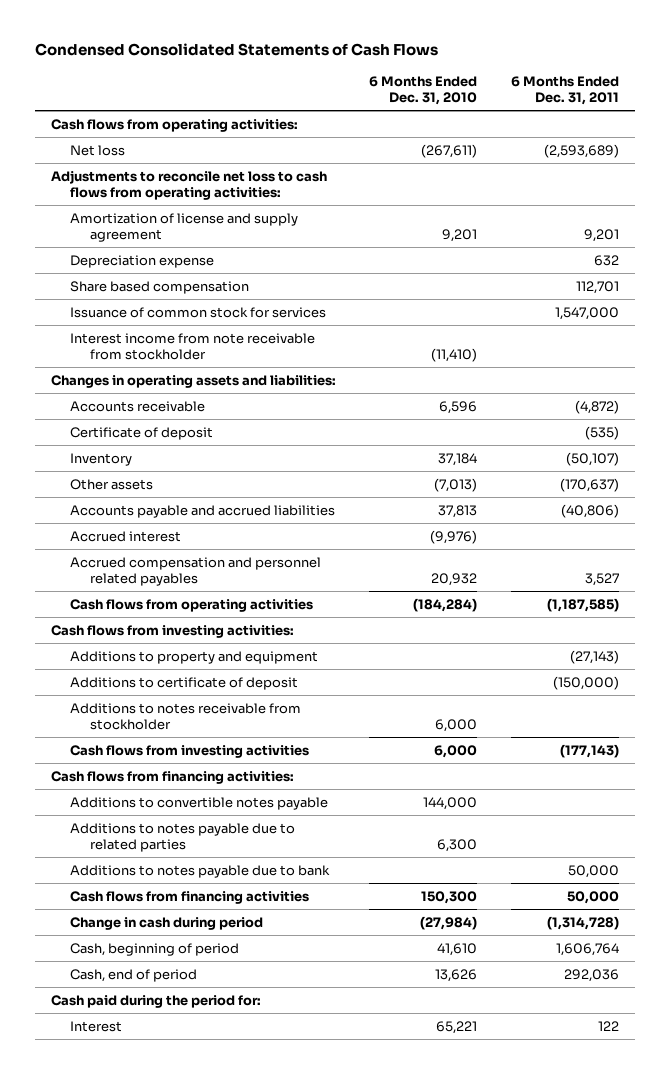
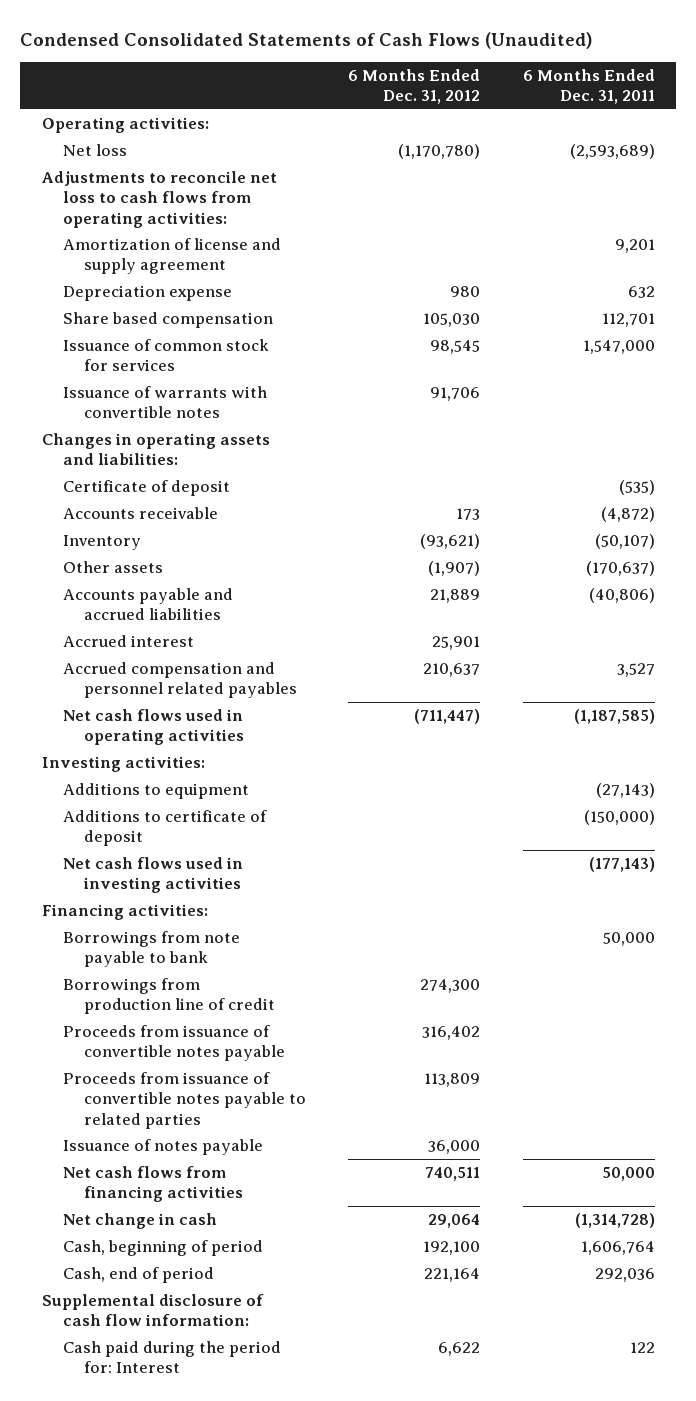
- Condensed Consolidated Statements of Cash Flows
+ Condensed Consolidated Statements of Cash Flows (Unaudited)
- | 6 Months Ended Dec. 31, 2010 | 6 Months Ended Dec. 31, 2011
+ | 6 Months Ended Dec. 31, 2012 | 6 Months Ended Dec. 31, 2011
- Cash flows from operating activities:
+ Operating activities:
- Interest income from note receivable from stockholder | (11,410) |
+ Issuance of warrants with convertible notes | 91,706 |
moved down: Accounts receivable | 173 | (4,872)
- Cash flows from operating activities | (184,284) | (1,187,585)
- Cash flows from investing activities:
- Additions to property and equipment | | (27,143)
+ Net cash flows used in operating activities | (711,447) | (1,187,585)
+ Investing activities:
+ Additions to equipment | | (27,143)
- Additions to notes receivable from stockholder | 6,000 |
- Cash flows from investing activities | 6,000 | (177,143)
- Cash flows from financing activities:
- Additions to convertible notes payable | 144,000 |
- Additions to notes payable due to related parties | 6,300 |
- Additions to notes payable due to bank | | 50,000
- Cash flows from financing activities | 150,300 | 50,000
- Change in cash during period | (27,984) | (1,314,728)
+ Net cash flows used in investing activities | | (177,143)
+ Financing activities:
+ Borrowings from note payable to bank | | 50,000
+ Borrowings from production line of credit | 274,300 |
+ Proceeds from issuance of convertible notes payable | 316,402 |
+ Proceeds from issuance of convertible notes payable to related parties | 113,809 |
+ Issuance of notes payable | 36,000 |
+ Net cash flows from financing activities | 740,511 | 50,000
+ Net change in cash | 29,064 | (1,314,728)
- Cash paid during the period for:
- Interest | 65,221 | 122
+ Supplemental disclosure of cash flow information:
+ Cash paid during the period for: Interest | 6,622 | 122

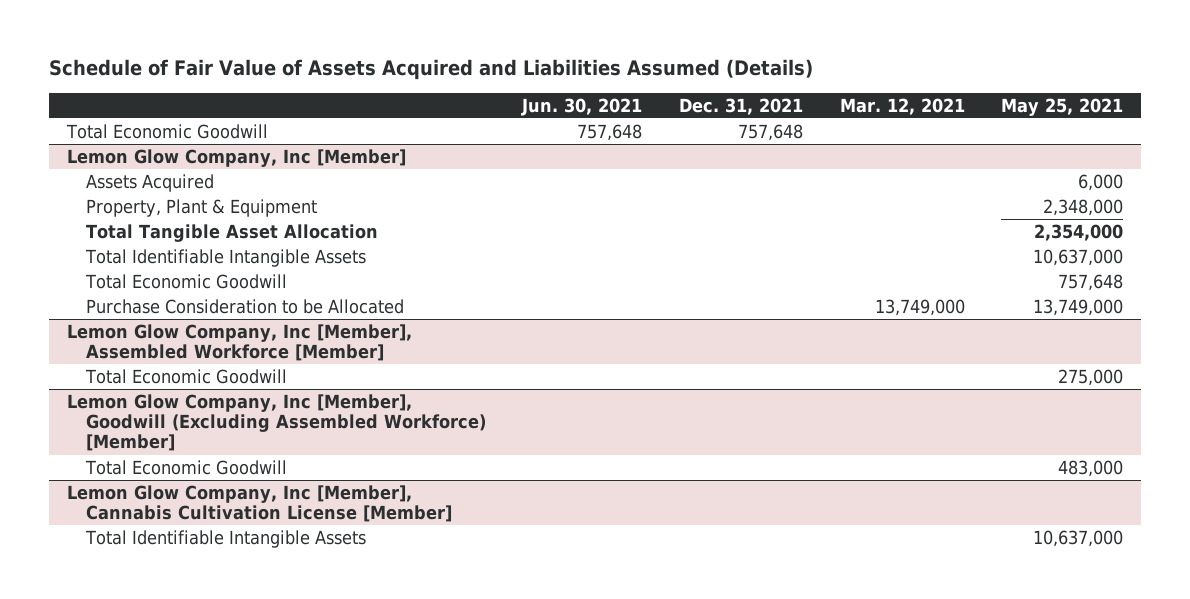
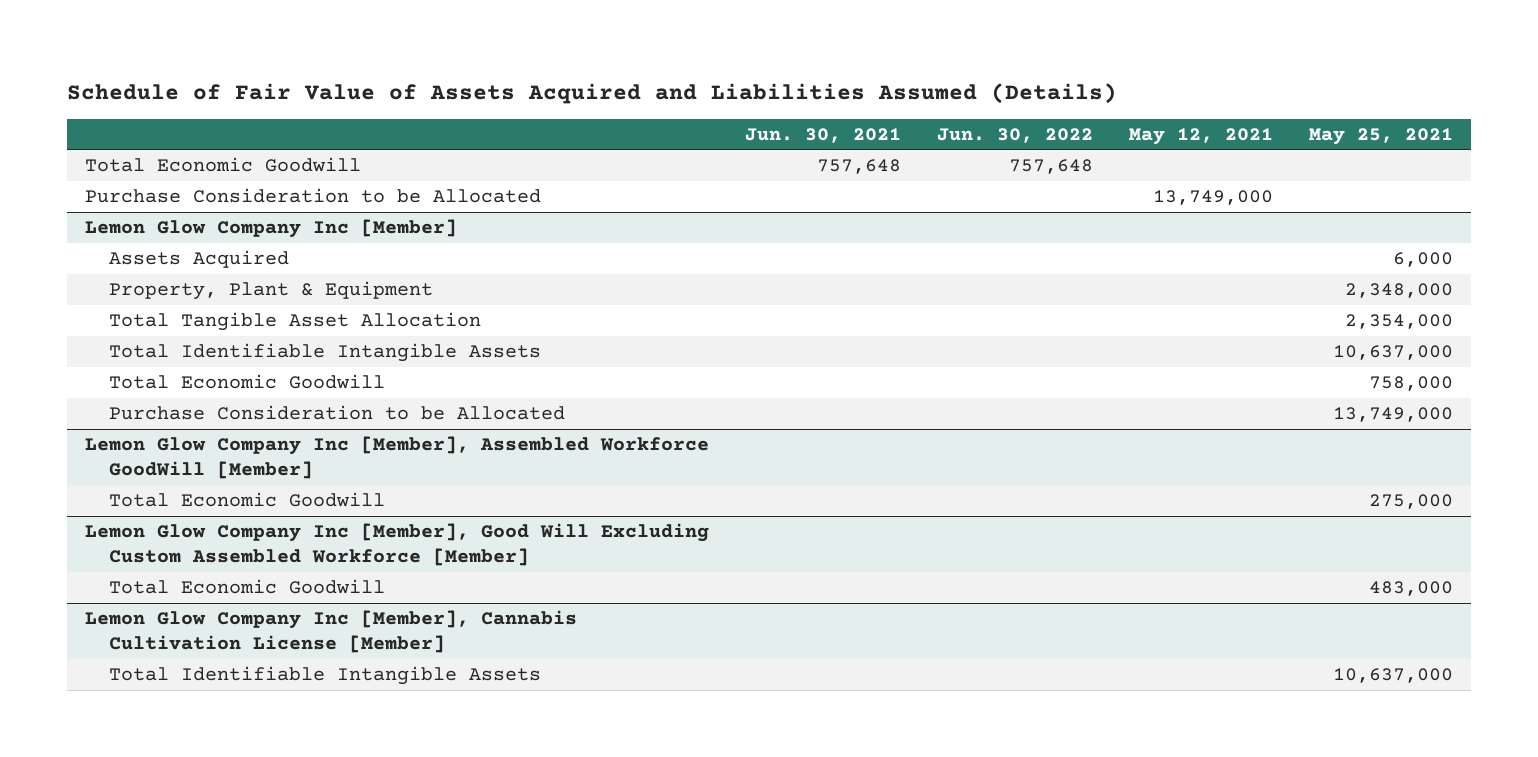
- | Jun. 30, 2021 | Dec. 31, 2021 | Mar. 12, 2021 | May 25, 2021
+ | Jun. 30, 2021 | Jun. 30, 2022 | May 12, 2021 | May 25, 2021
- Lemon Glow Company, Inc [Member]
+ Purchase Consideration to be Allocated | | | 13,749,000 |
+ Lemon Glow Company Inc [Member]
- Total Economic Goodwill | | | | 757,648
+ Total Economic Goodwill | | | | 758,000
- Lemon Glow Company, Inc [Member], Assembled Workforce [Member]
+ Lemon Glow Company Inc [Member], Assembled Workforce GoodWill [Member]
- Lemon Glow Company, Inc [Member], Goodwill (Excluding Assembled Workforce) [Member]
+ Lemon Glow Company Inc [Member], Good Will Excluding Custom Assembled Workforce [Member]
- Lemon Glow Company, Inc [Member], Cannabis Cultivation License [Member]
+ Lemon Glow Company Inc [Member], Cannabis Cultivation License [Member]

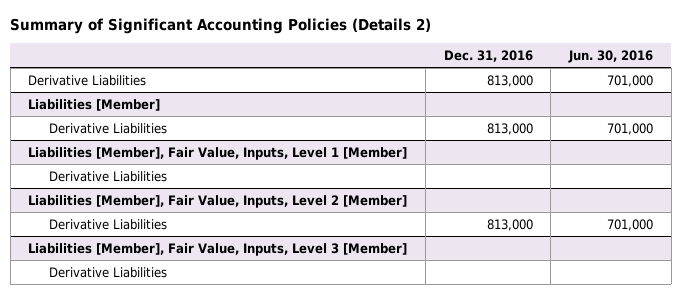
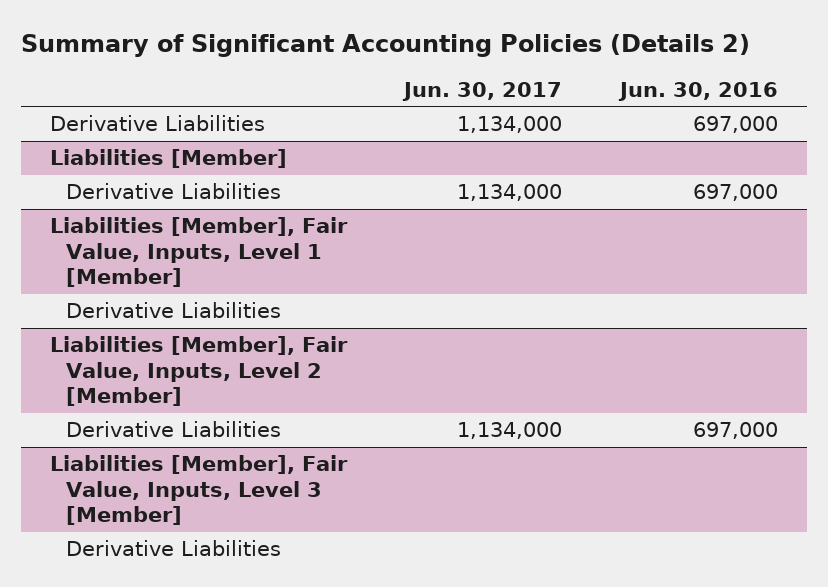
- | Dec. 31, 2016 | Jun. 30, 2016
+ | Jun. 30, 2017 | Jun. 30, 2016
- Derivative Liabilities | 813,000 | 701,000
+ Derivative Liabilities | 1,134,000 | 697,000
@ Liabilities [Member]
- Derivative Liabilities | 813,000 | 701,000
+ Derivative Liabilities | 1,134,000 | 697,000
@ Liabilities [Member], Fair Value, Inputs, Level 2 [Member]
- Derivative Liabilities | 813,000 | 701,000
+ Derivative Liabilities | 1,134,000 | 697,000

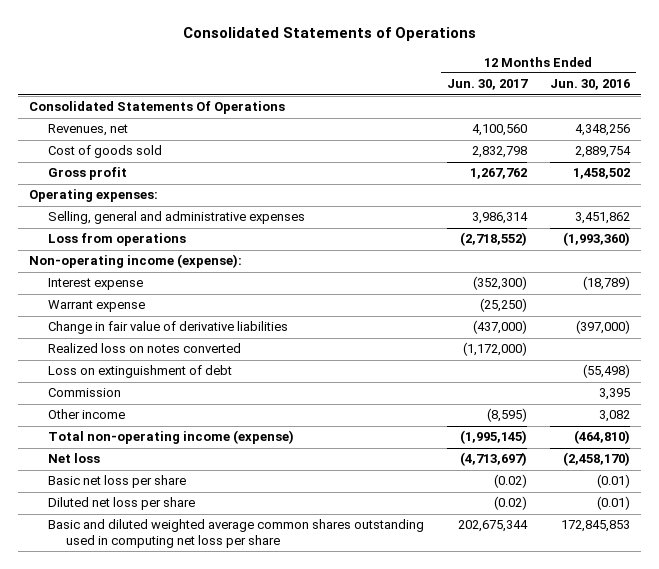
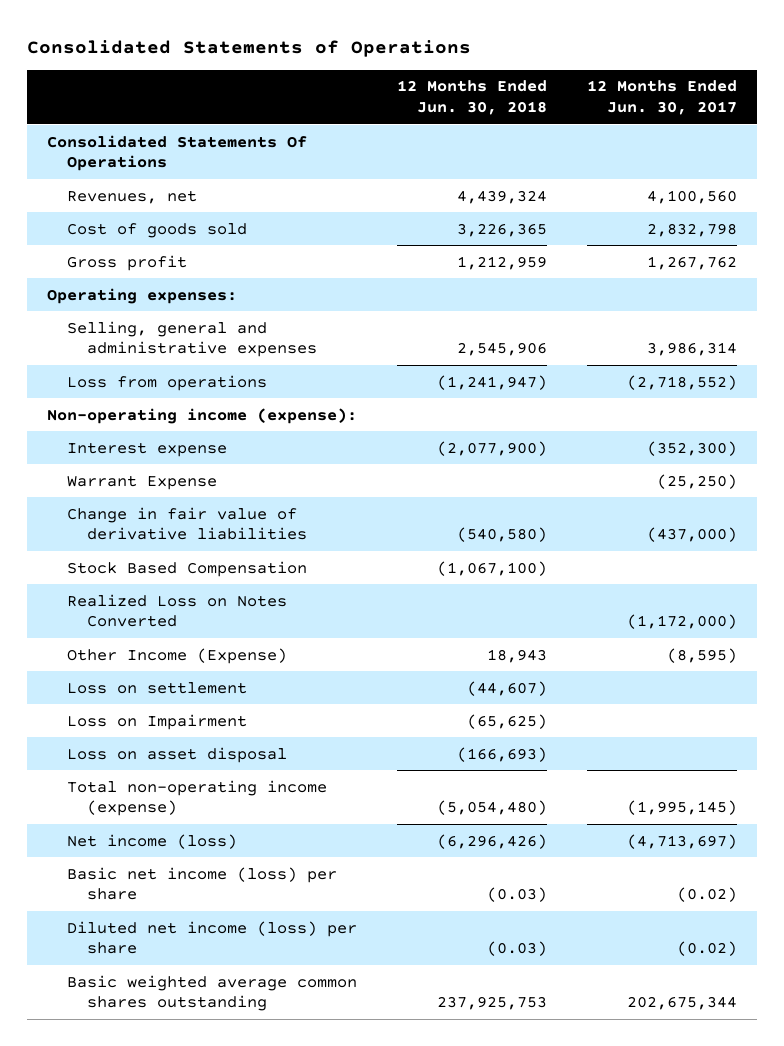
- | 12 Months Ended Jun. 30, 2017 | 12 Months Ended Jun. 30, 2016
+ | 12 Months Ended Jun. 30, 2018 | 12 Months Ended Jun. 30, 2017
- Warrant expense | (25,250) |
+ Warrant Expense | | (25,250)
- Realized loss on notes converted | (1,172,000) |
- Loss on extinguishment of debt | | (55,498)
- Commission | | 3,395
- Other income | (8,595) | 3,082
+ Stock Based Compensation | (1,067,100) |
+ Realized Loss on Notes Converted | | (1,172,000)
+ Other Income (Expense) | 18,943 | (8,595)
+ Loss on settlement | (44,607) |
+ Loss on Impairment | (65,625) |
+ Loss on asset disposal | (166,693) |
- Net loss | (4,713,697) | (2,458,170)
- Basic net loss per share | (0.02) | (0.01)
- Diluted net loss per share | (0.02) | (0.01)
- Basic and diluted weighted average common shares outstanding used in computing net loss per share | 202,675,344 | 172,845,853
+ Net income (loss) | (6,296,426) | (4,713,697)
+ Basic net income (loss) per share | (0.03) | (0.02)
+ Diluted net income (loss) per share | (0.03) | (0.02)
+ Basic weighted average common shares outstanding | 237,925,753 | 202,675,344

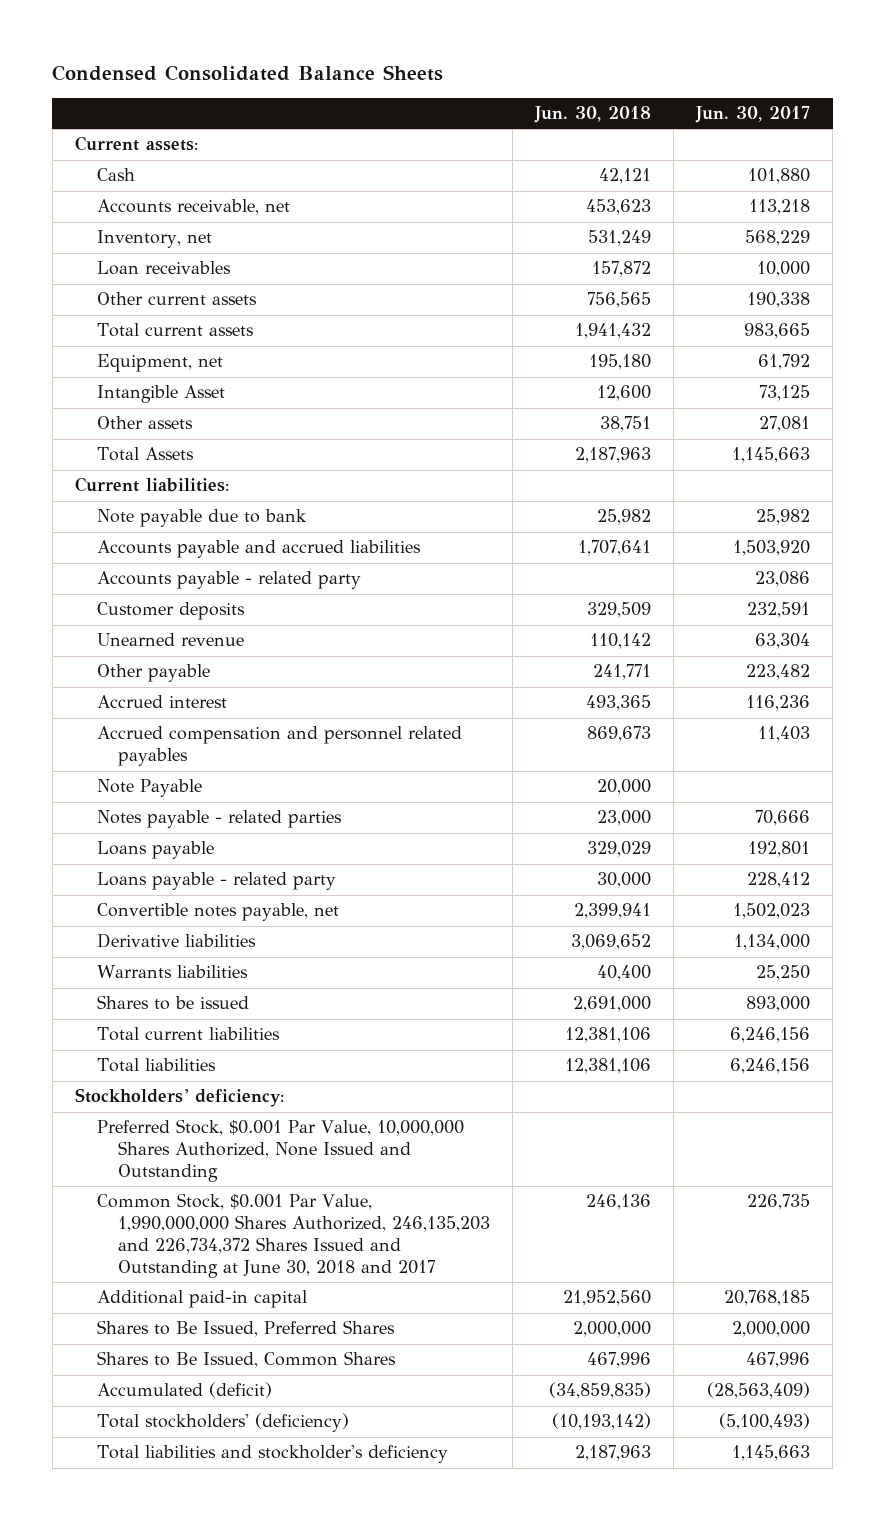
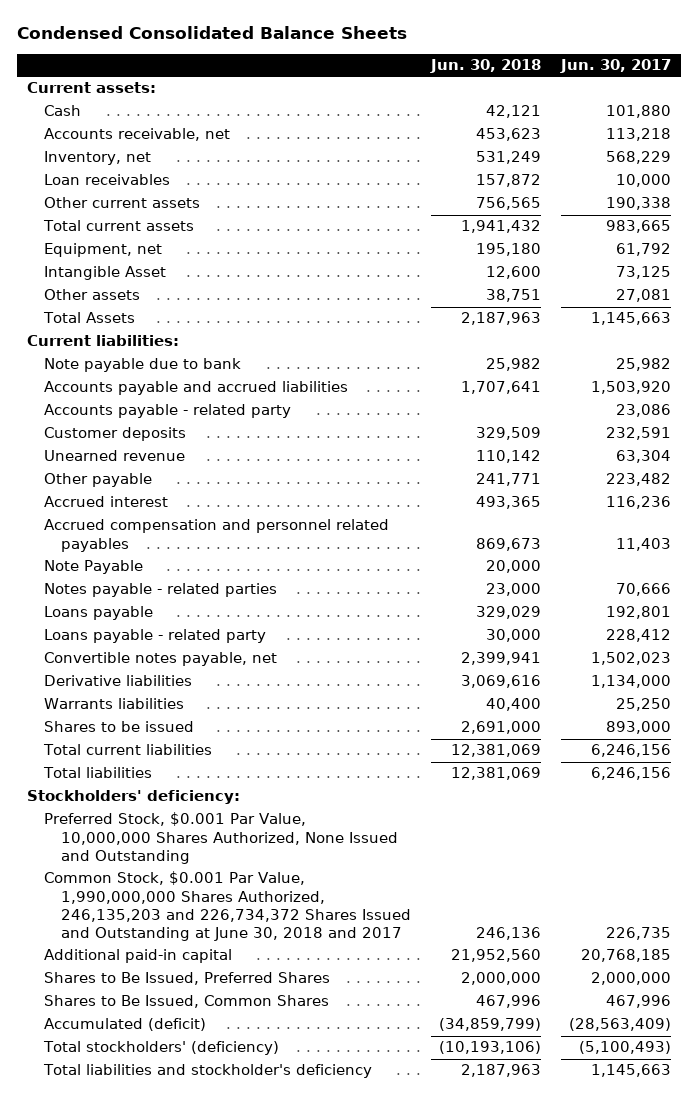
- Derivative liabilities | 3,069,652 | 1,134,000
+ Derivative liabilities | 3,069,616 | 1,134,000
- Total current liabilities | 12,381,106 | 6,246,156
- Total liabilities | 12,381,106 | 6,246,156
+ Total current liabilities | 12,381,069 | 6,246,156
+ Total liabilities | 12,381,069 | 6,246,156
- Accumulated (deficit) | (34,859,835) | (28,563,409)
- Total stockholders' (deficiency) | (10,193,142) | (5,100,493)
+ Accumulated (deficit) | (34,859,799) | (28,563,409)
+ Total stockholders' (deficiency) | (10,193,106) | (5,100,493)

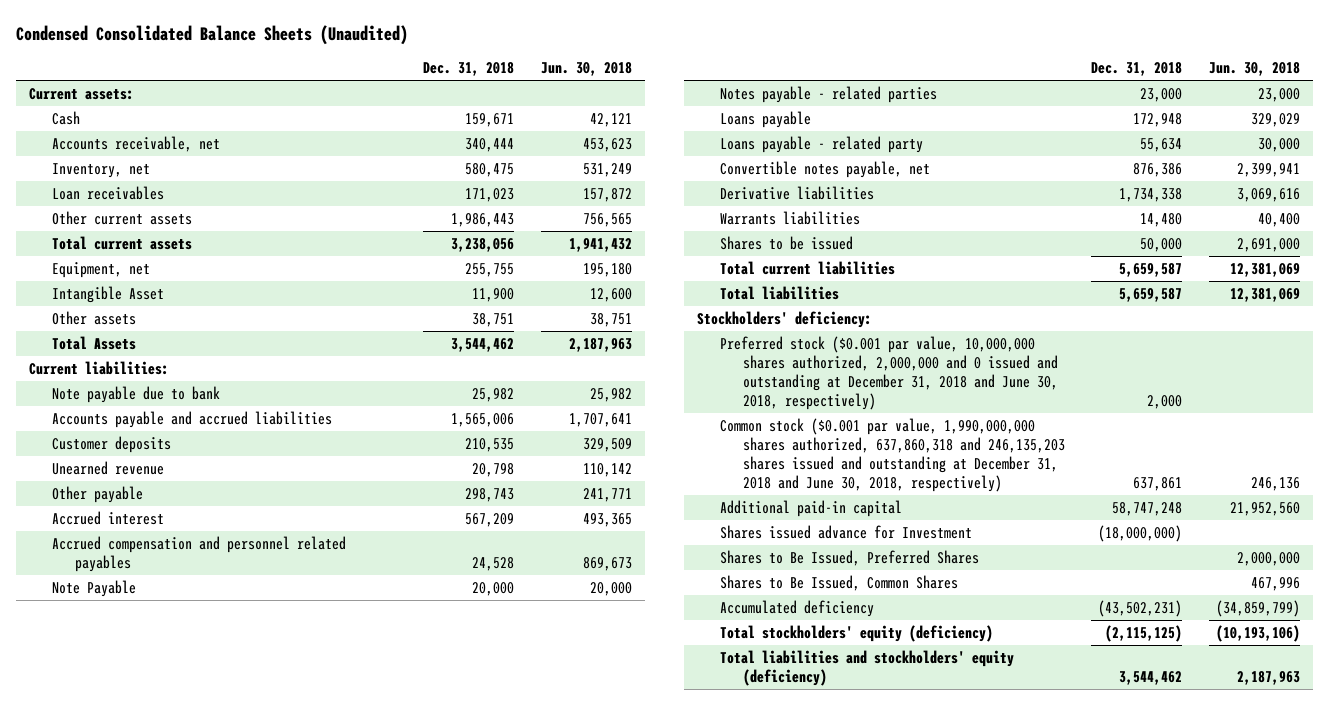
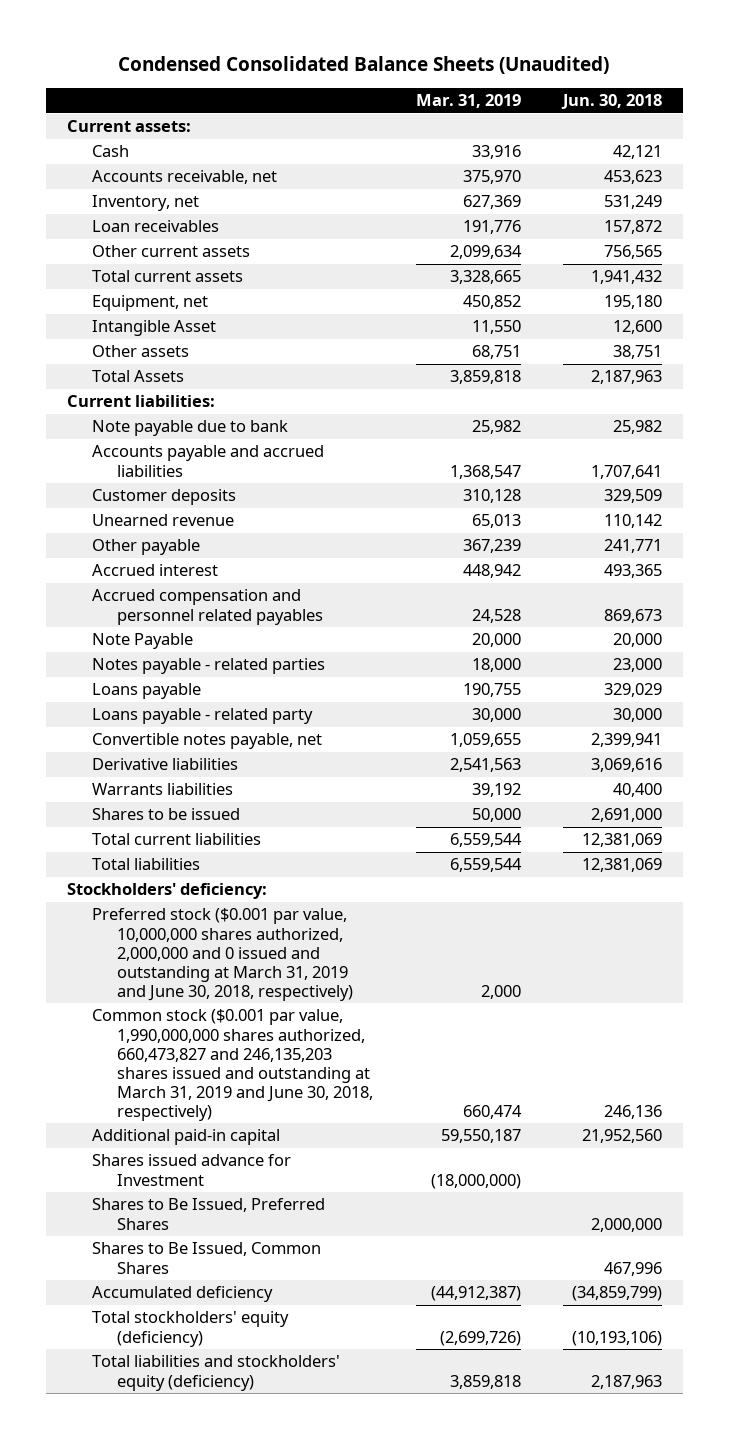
- | Dec. 31, 2018 | Jun. 30, 2018
+ | Mar. 31, 2019 | Jun. 30, 2018
- Preferred stock ($0.001 par value, 10,000,000 shares authorized, 2,000,000 and 0 issued and outstanding at December 31, 2018 and June 30, 2018, respectively) | 2,000 |
- Common stock ($0.001 par value, 1,990,000,000 shares authorized, 637,860,318 and 246,135,203 shares issued and outstanding at December 31, 2018 and June 30, 2018, respectively) | 637,861 | 246,136
+ Preferred stock ($0.001 par value, 10,000,000 shares authorized, 2,000,000 and 0 issued and outstanding at March 31, 2019 and June 30, 2018, respectively) | 2,000 |
+ Common stock ($0.001 par value, 1,990,000,000 shares authorized, 660,473,827 and 246,135,203 shares issued and outstanding at March 31, 2019 and June 30, 2018, respectively) | 660,474 | 246,136

